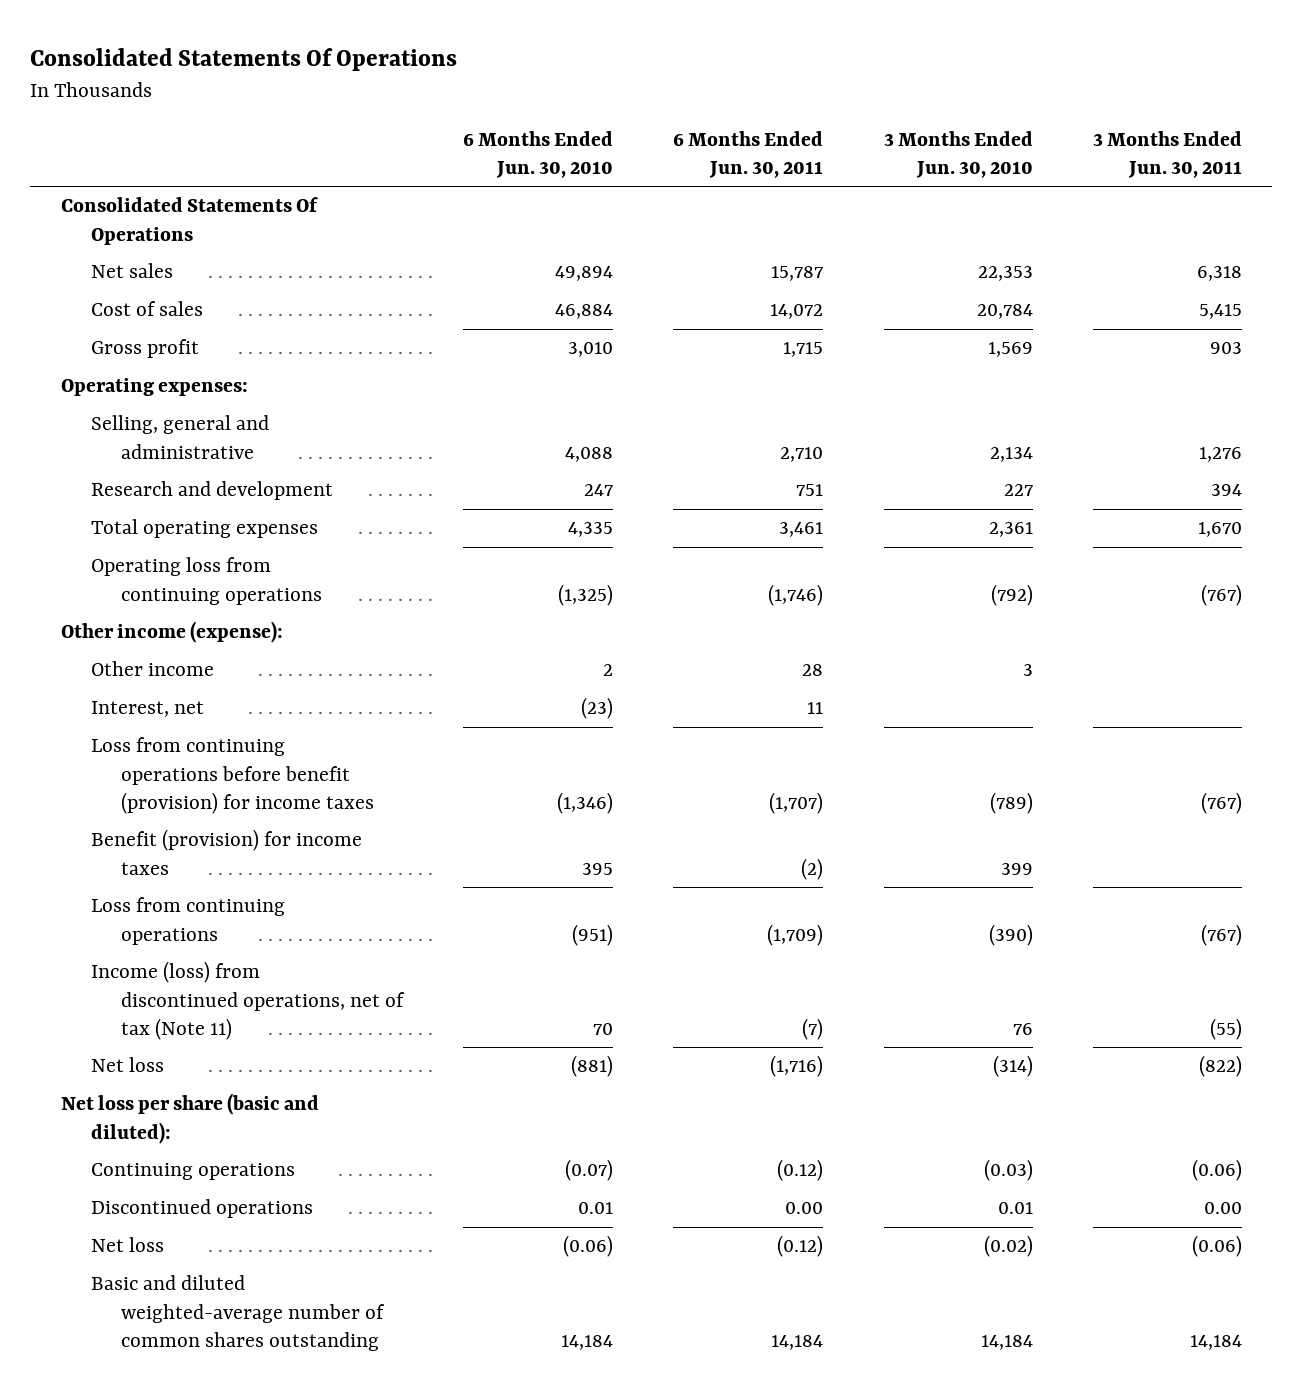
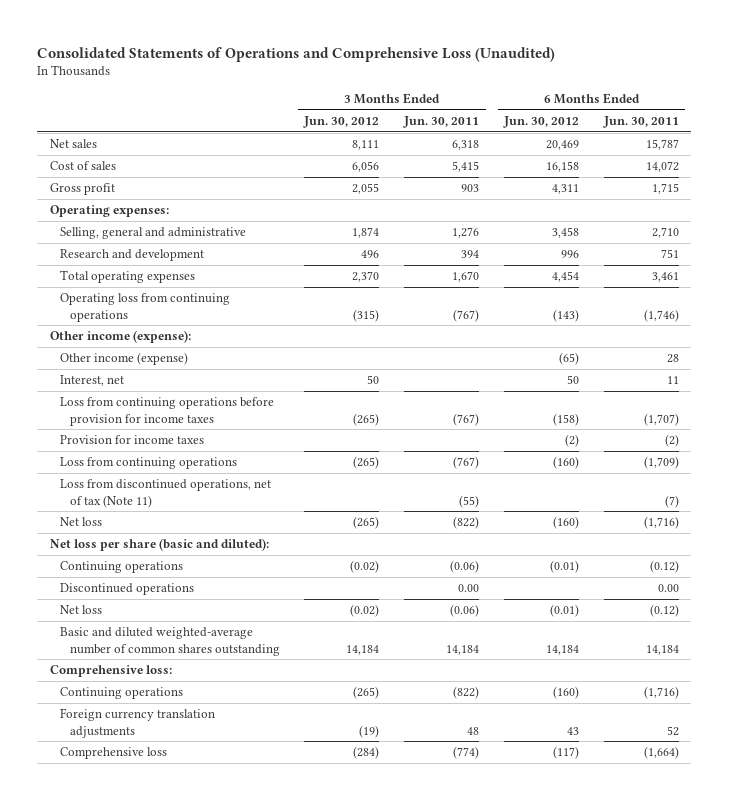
- Consolidated Statements Of Operations
+ Consolidated Statements of Operations and Comprehensive Loss (Unaudited)
- | 6 Months Ended Jun. 30, 2010 | 6 Months Ended Jun. 30, 2011 | 3 Months Ended Jun. 30, 2010 | 3 Months Ended Jun. 30, 2011
+ | 3 Months Ended Jun. 30, 2012 | 3 Months Ended Jun. 30, 2011 | 6 Months Ended Jun. 30, 2012 | 6 Months Ended Jun. 30, 2011
- Consolidated Statements Of Operations
- Other income | 2 | 28 | 3 |
+ Other income (expense) | | | (65) | 28
- Loss from continuing operations before benefit (provision) for income taxes | (1,346) | (1,707) | (789) | (767)
- Benefit (provision) for income taxes | 395 | (2) | 399 |
+ Loss from continuing operations before provision for income taxes | (265) | (767) | (158) | (1,707)
+ Provision for income taxes | | | (2) | (2)
- Income (loss) from discontinued operations, net of tax (Note 11) | 70 | (7) | 76 | (55)
+ Loss from discontinued operations, net of tax (Note 11) | | (55) | | (7)
+ Comprehensive loss:
+ Continuing operations | (265) | (822) | (160) | (1,716)
+ Foreign currency translation adjustments | (19) | 48 | 43 | 52
+ Comprehensive loss | (284) | (774) | (117) | (1,664)

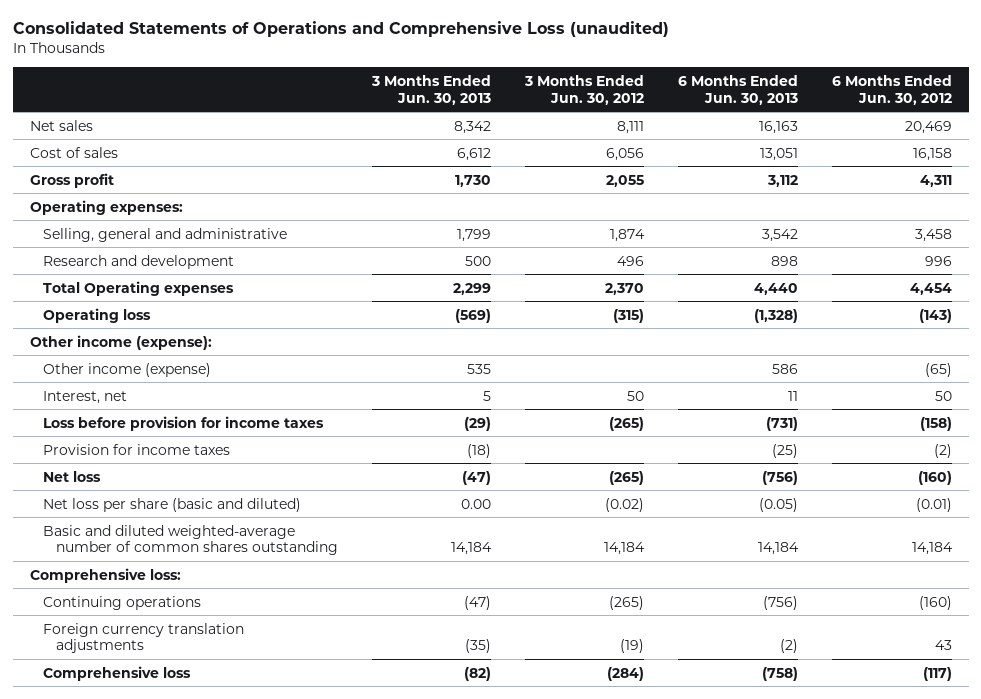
- Consolidated Statements of Operations and Comprehensive Loss (Unaudited)
+ Consolidated Statements of Operations and Comprehensive Loss (unaudited)
- | 3 Months Ended Jun. 30, 2012 | 3 Months Ended Jun. 30, 2011 | 6 Months Ended Jun. 30, 2012 | 6 Months Ended Jun. 30, 2011
+ | 3 Months Ended Jun. 30, 2013 | 3 Months Ended Jun. 30, 2012 | 6 Months Ended Jun. 30, 2013 | 6 Months Ended Jun. 30, 2012
- Total operating expenses | 2,370 | 1,670 | 4,454 | 3,461
- Operating loss from continuing operations | (315) | (767) | (143) | (1,746)
+ Total Operating expenses | 2,299 | 2,370 | 4,440 | 4,454
+ Operating loss | (569) | (315) | (1,328) | (143)
- Loss from continuing operations before provision for income taxes | (265) | (767) | (158) | (1,707)
+ Loss before provision for income taxes | (29) | (265) | (731) | (158)
- Loss from continuing operations | (265) | (767) | (160) | (1,709)
- Loss from discontinued operations, net of tax (Note 11) | | (55) | | (7)
- Net loss per share (basic and diluted):
- Continuing operations | (0.02) | (0.06) | (0.01) | (0.12)
- Discontinued operations | | 0.00 | | 0.00
- Net loss | (0.02) | (0.06) | (0.01) | (0.12)
+ Net loss per share (basic and diluted) | 0.00 | (0.02) | (0.05) | (0.01)

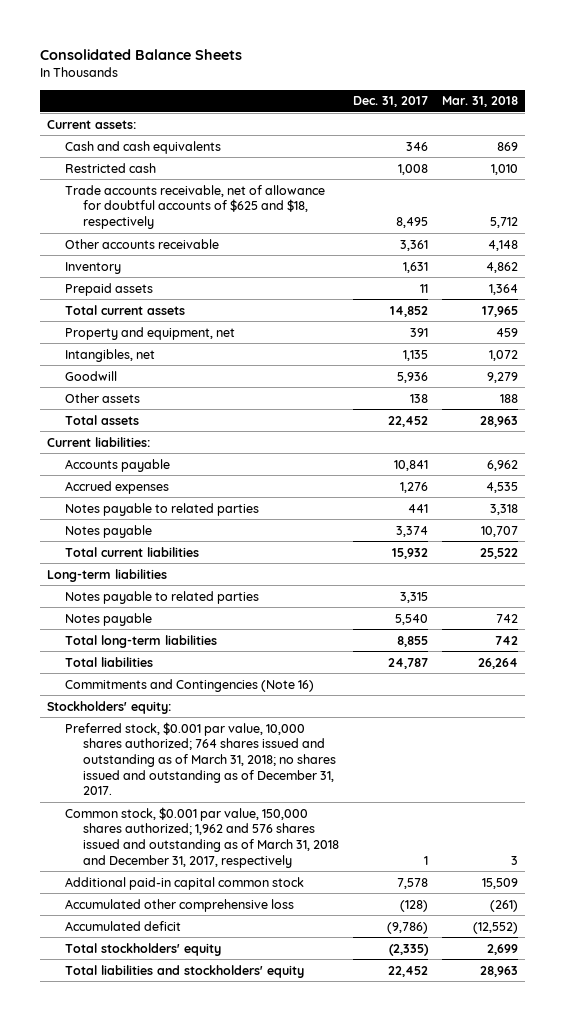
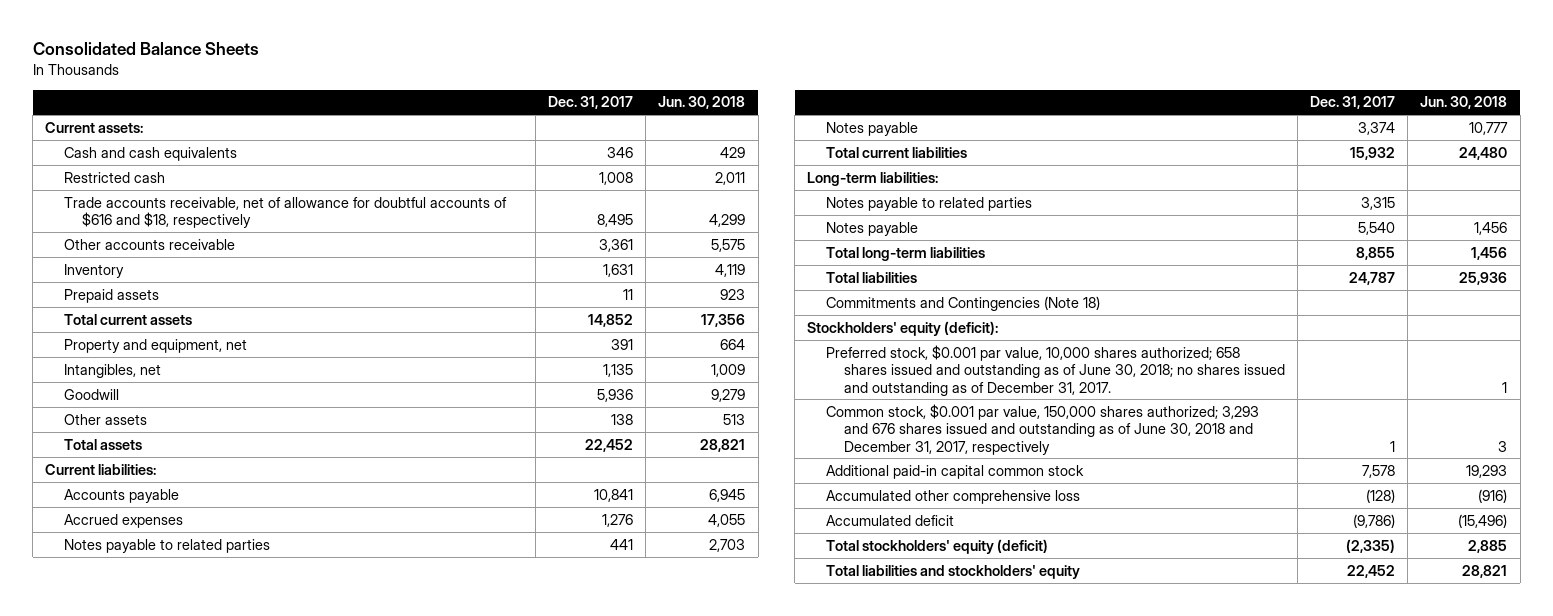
- | Dec. 31, 2017 | Mar. 31, 2018
+ | Dec. 31, 2017 | Jun. 30, 2018
- Trade accounts receivable, net of allowance for doubtful accounts of $625 and $18, respectively | 8,495 | 5,712
+ Trade accounts receivable, net of allowance for doubtful accounts of $616 and $18, respectively | 8,495 | 4,299
- Long-term liabilities
+ Long-term liabilities:
- Commitments and Contingencies (Note 16)
- Stockholders' equity:
- Preferred stock, $0.001 par value, 10,000 shares authorized; 764 shares issued and outstanding as of March 31, 2018; no shares issued and outstanding as of December 31, 2017.
- Common stock, $0.001 par value, 150,000 shares authorized; 1,962 and 576 shares issued and outstanding as of March 31, 2018 and December 31, 2017, respectively | 1 | 3
+ Commitments and Contingencies (Note 18)
+ Stockholders' equity (deficit):
+ Preferred stock, $0.001 par value, 10,000 shares authorized; 658 shares issued and outstanding as of June 30, 2018; no shares issued and outstanding as of December 31, 2017. | | 1
+ Common stock, $0.001 par value, 150,000 shares authorized; 3,293 and 676 shares issued and outstanding as of June 30, 2018 and December 31, 2017, respectively | 1 | 3
- Total stockholders' equity | (2,335) | 2,699
+ Total stockholders' equity (deficit) | (2,335) | 2,885

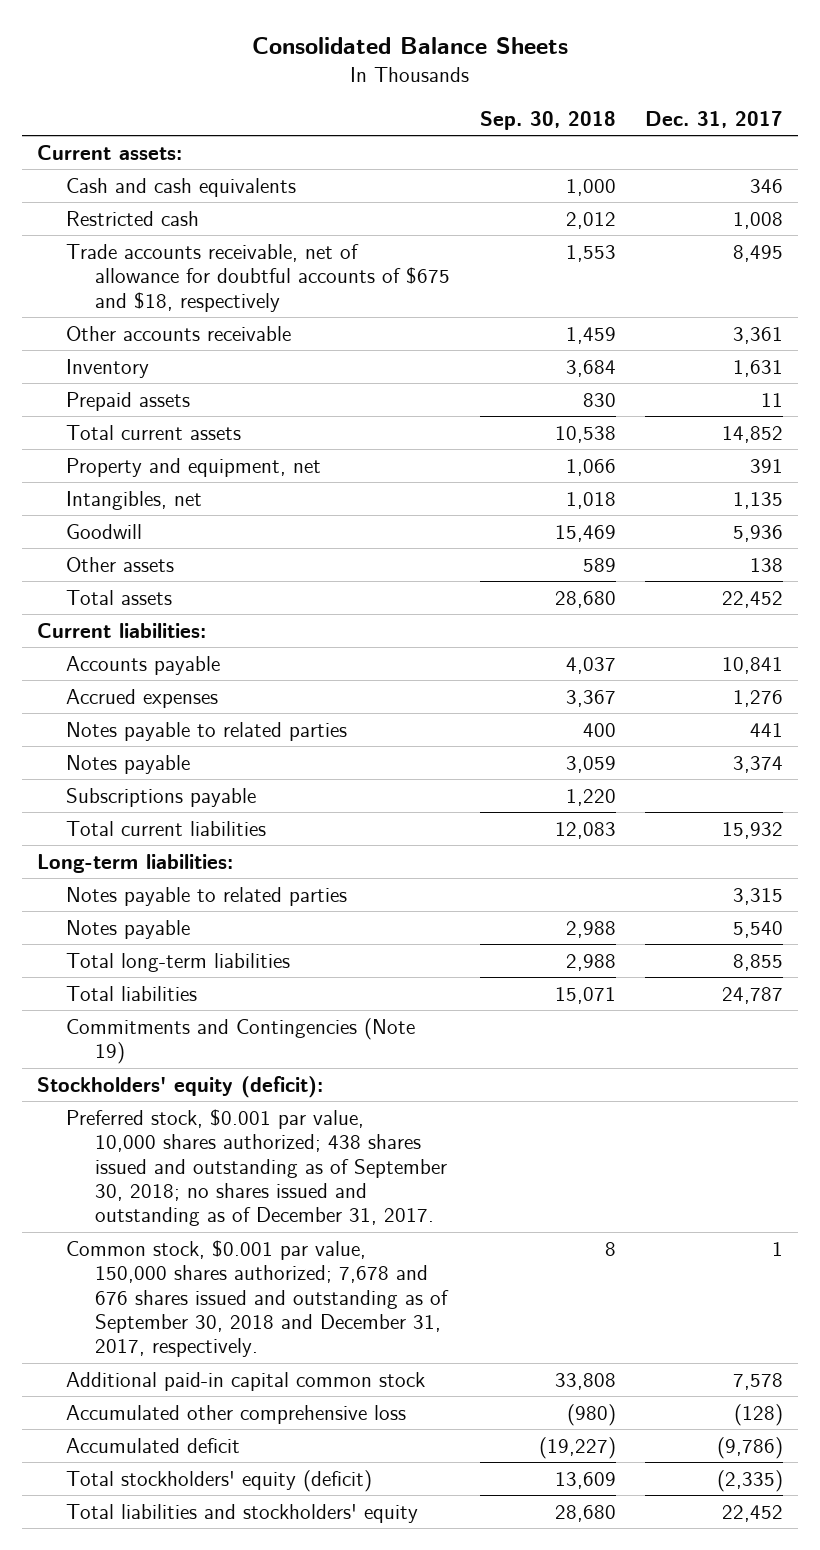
- | Dec. 31, 2017 | Jun. 30, 2018
+ | Sep. 30, 2018 | Dec. 31, 2017
- Trade accounts receivable, net of allowance for doubtful accounts of $616 and $18, respectively | 8,495 | 4,299
+ Trade accounts receivable, net of allowance for doubtful accounts of $675 and $18, respectively | 1,553 | 8,495
+ Subscriptions payable | 1,220 |
- Commitments and Contingencies (Note 18)
+ Commitments and Contingencies (Note 19)
- Preferred stock, $0.001 par value, 10,000 shares authorized; 658 shares issued and outstanding as of June 30, 2018; no shares issued and outstanding as of December 31, 2017. | | 1
- Common stock, $0.001 par value, 150,000 shares authorized; 3,293 and 676 shares issued and outstanding as of June 30, 2018 and December 31, 2017, respectively | 1 | 3
+ Preferred stock, $0.001 par value, 10,000 shares authorized; 438 shares issued and outstanding as of September 30, 2018; no shares issued and outstanding as of December 31, 2017.
+ Common stock, $0.001 par value, 150,000 shares authorized; 7,678 and 676 shares issued and outstanding as of September 30, 2018 and December 31, 2017, respectively. | 8 | 1

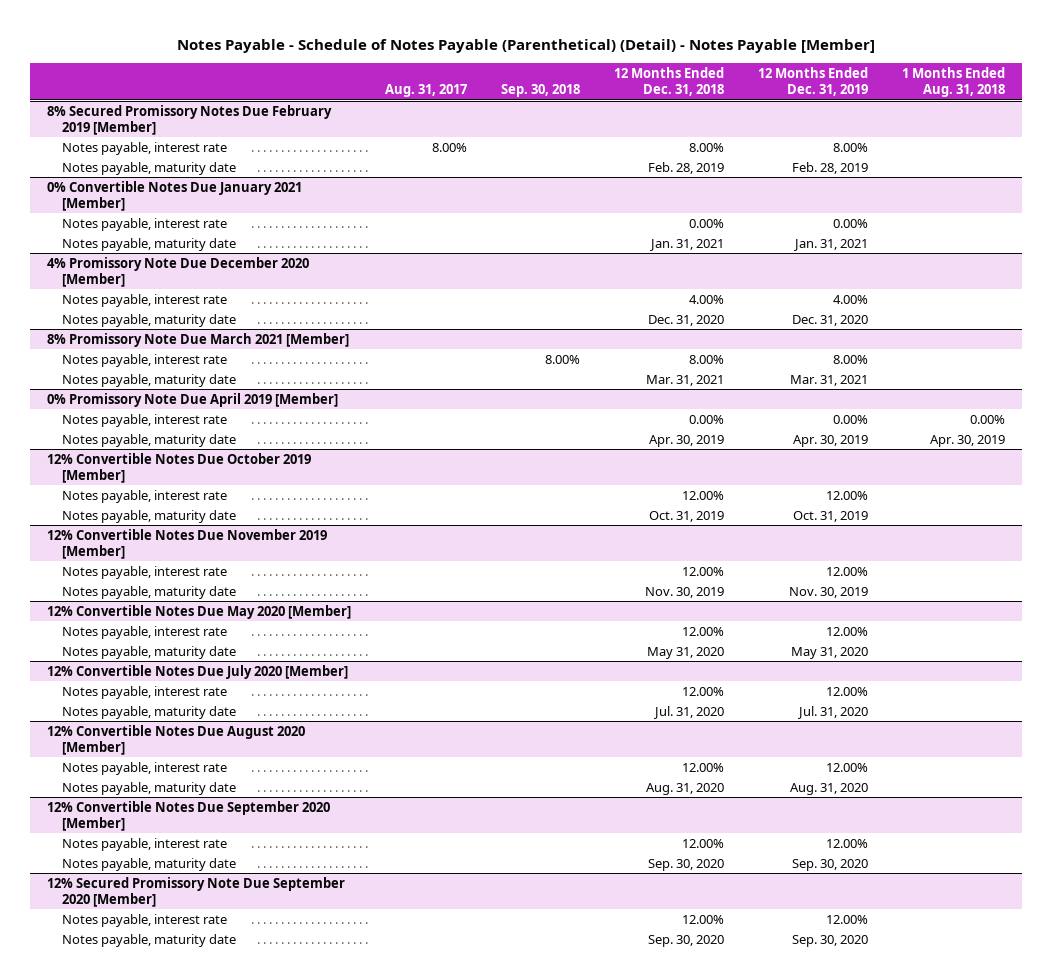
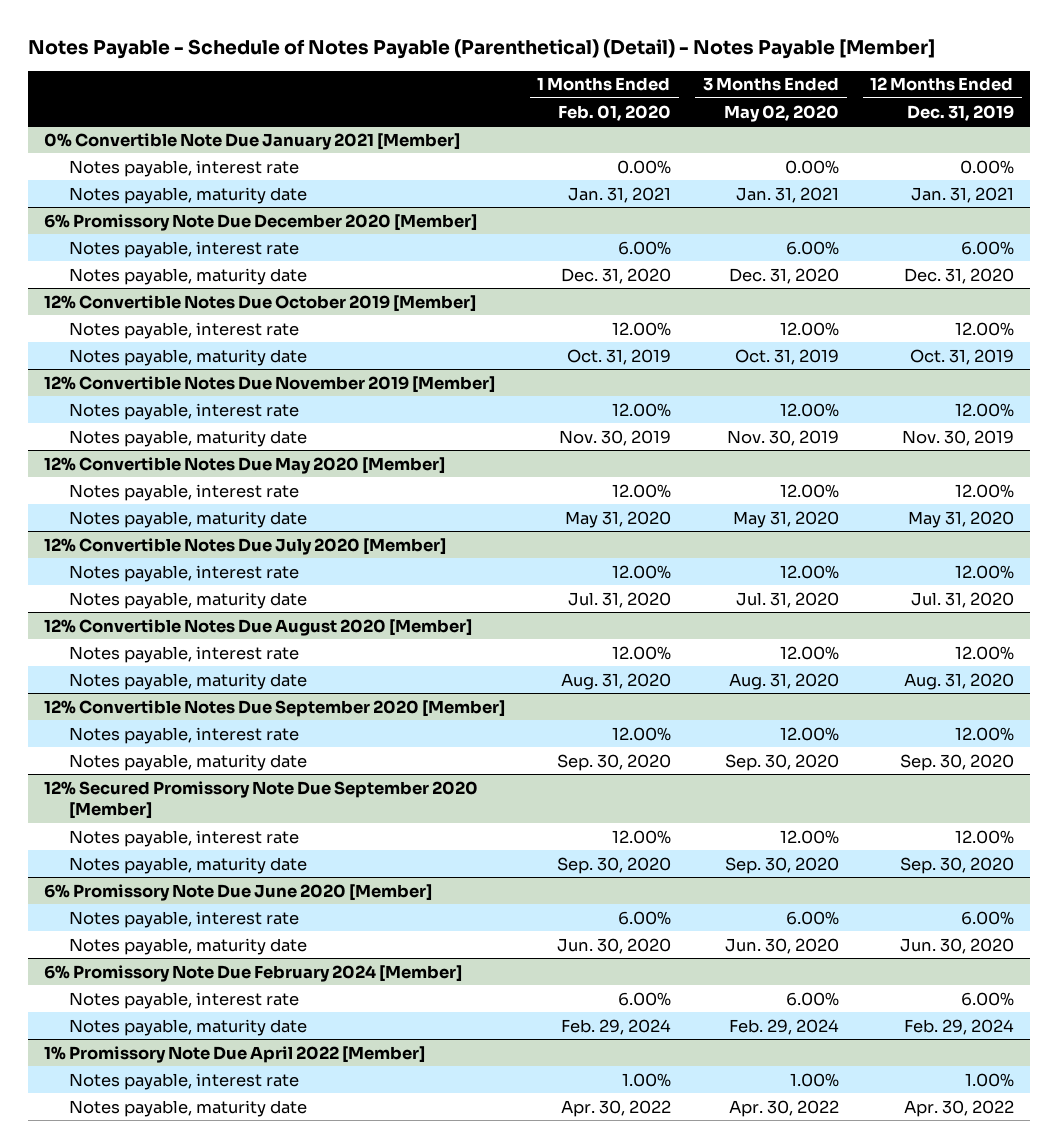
- | Aug. 31, 2017 | Sep. 30, 2018 | 12 Months Ended Dec. 31, 2018 | 12 Months Ended Dec. 31, 2019 | 1 Months Ended Aug. 31, 2018
+ | 1 Months Ended Feb. 01, 2020 | 3 Months Ended May 02, 2020 | 12 Months Ended Dec. 31, 2019
- 8% Secured Promissory Notes Due February 2019 [Member]
- Notes payable, interest rate | 8.00% | | 8.00% | 8.00% |
- Notes payable, maturity date | | | Feb. 28, 2019 | Feb. 28, 2019 |
- 0% Convertible Notes Due January 2021 [Member]
+ 0% Convertible Note Due January 2021 [Member]
- 4% Promissory Note Due December 2020 [Member]
- Notes payable, interest rate | | | 4.00% | 4.00% |
+ 6% Promissory Note Due December 2020 [Member]
+ Notes payable, interest rate | 6.00% | 6.00% | 6.00%
- 8% Promissory Note Due March 2021 [Member]
- Notes payable, interest rate | | 8.00% | 8.00% | 8.00% |
- Notes payable, maturity date | | | Mar. 31, 2021 | Mar. 31, 2021 |
- 0% Promissory Note Due April 2019 [Member]
- Notes payable, interest rate | | | 0.00% | 0.00% | 0.00%
- Notes payable, maturity date | | | Apr. 30, 2019 | Apr. 30, 2019 | Apr. 30, 2019
+ 6% Promissory Note Due June 2020 [Member]
+ Notes payable, interest rate | 6.00% | 6.00% | 6.00%
+ Notes payable, maturity date | Jun. 30, 2020 | Jun. 30, 2020 | Jun. 30, 2020
+ 6% Promissory Note Due February 2024 [Member]
+ Notes payable, interest rate | 6.00% | 6.00% | 6.00%
+ Notes payable, maturity date | Feb. 29, 2024 | Feb. 29, 2024 | Feb. 29, 2024
+ 1% Promissory Note Due April 2022 [Member]
+ Notes payable, interest rate | 1.00% | 1.00% | 1.00%
+ Notes payable, maturity date | Apr. 30, 2022 | Apr. 30, 2022 | Apr. 30, 2022

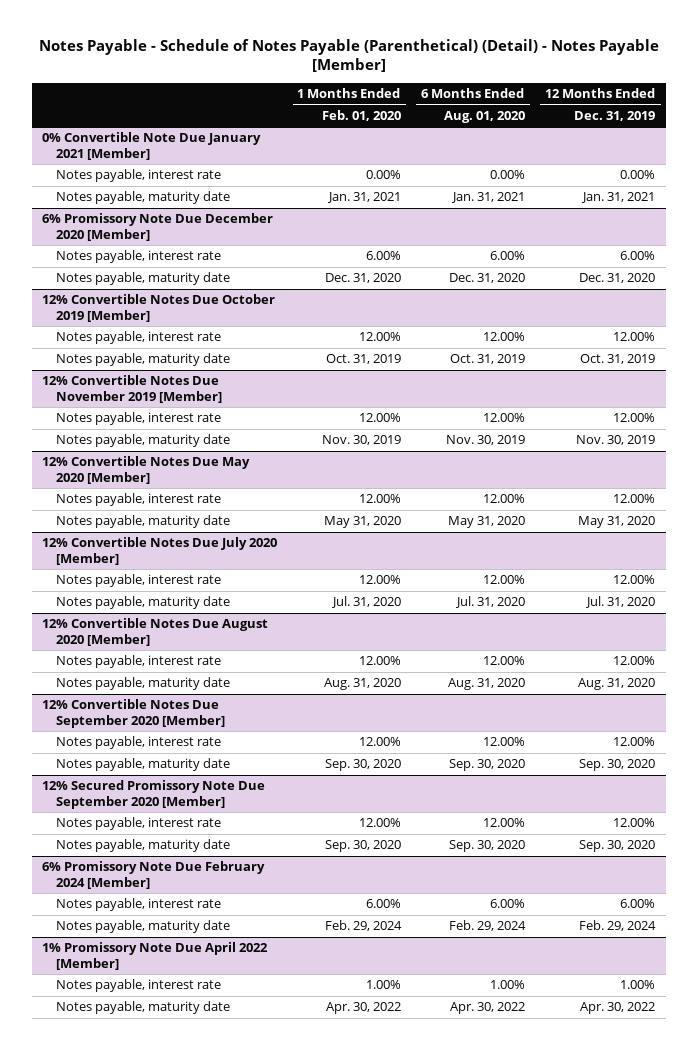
- | 1 Months Ended Feb. 01, 2020 | 3 Months Ended May 02, 2020 | 12 Months Ended Dec. 31, 2019
+ | 1 Months Ended Feb. 01, 2020 | 6 Months Ended Aug. 01, 2020 | 12 Months Ended Dec. 31, 2019
- 6% Promissory Note Due June 2020 [Member]
- Notes payable, interest rate | 6.00% | 6.00% | 6.00%
- Notes payable, maturity date | Jun. 30, 2020 | Jun. 30, 2020 | Jun. 30, 2020

